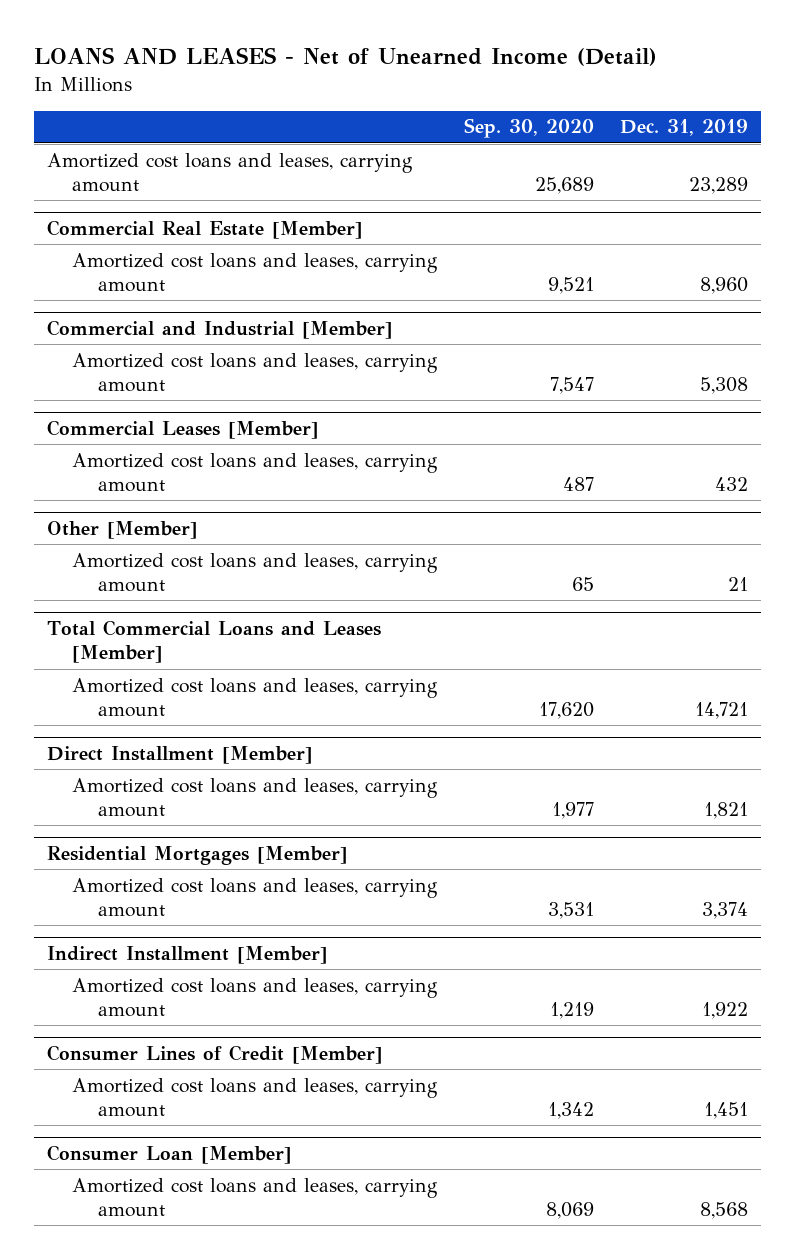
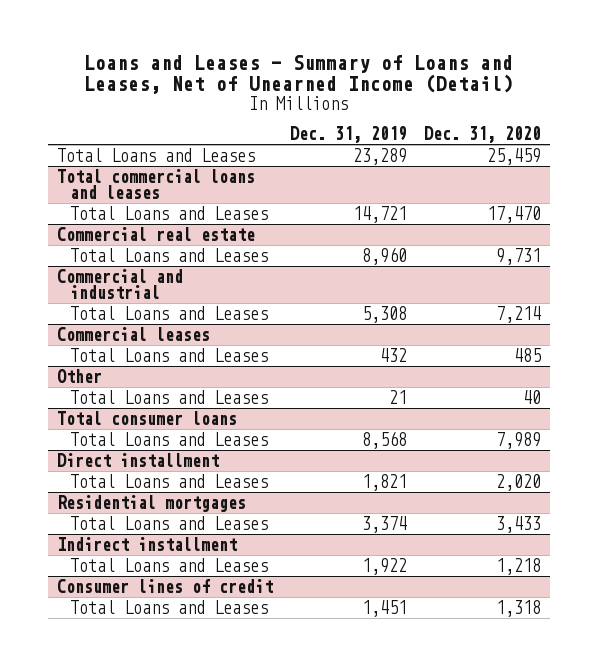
- LOANS AND LEASES - Net of Unearned Income (Detail)
+ Loans and Leases - Summary of Loans and Leases, Net of Unearned Income (Detail)
- | Sep. 30, 2020 | Dec. 31, 2019
+ | Dec. 31, 2019 | Dec. 31, 2020
- Amortized cost loans and leases, carrying amount | 25,689 | 23,289
- Commercial Real Estate [Member]
- Amortized cost loans and leases, carrying amount | 9,521 | 8,960
- Commercial and Industrial [Member]
- Amortized cost loans and leases, carrying amount | 7,547 | 5,308
- Commercial Leases [Member]
- Amortized cost loans and leases, carrying amount | 487 | 432
- Other [Member]
- Amortized cost loans and leases, carrying amount | 65 | 21
- Total Commercial Loans and Leases [Member]
- Amortized cost loans and leases, carrying amount | 17,620 | 14,721
- Direct Installment [Member]
- Amortized cost loans and leases, carrying amount | 1,977 | 1,821
- Residential Mortgages [Member]
- Amortized cost loans and leases, carrying amount | 3,531 | 3,374
- Indirect Installment [Member]
- Amortized cost loans and leases, carrying amount | 1,219 | 1,922
- Consumer Lines of Credit [Member]
- Amortized cost loans and leases, carrying amount | 1,342 | 1,451
- Consumer Loan [Member]
- Amortized cost loans and leases, carrying amount | 8,069 | 8,568
+ Total Loans and Leases | 23,289 | 25,459
+ Total commercial loans and leases
+ Total Loans and Leases | 14,721 | 17,470
+ Commercial real estate
+ Total Loans and Leases | 8,960 | 9,731
+ Commercial and industrial
+ Total Loans and Leases | 5,308 | 7,214
+ Commercial leases
+ Total Loans and Leases | 432 | 485
+ Other
+ Total Loans and Leases | 21 | 40
+ Total consumer loans
+ Total Loans and Leases | 8,568 | 7,989
+ Direct installment
+ Total Loans and Leases | 1,821 | 2,020
+ Residential mortgages
+ Total Loans and Leases | 3,374 | 3,433
+ Indirect installment
+ Total Loans and Leases | 1,922 | 1,218
+ Consumer lines of credit
+ Total Loans and Leases | 1,451 | 1,318

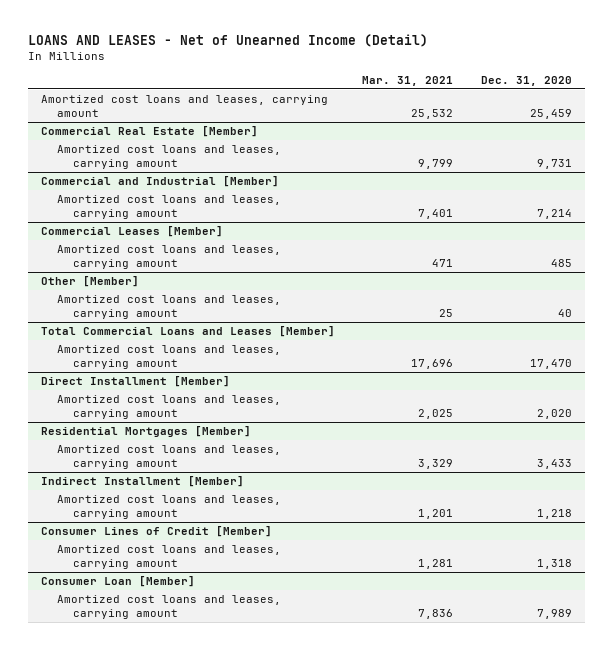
- Loans and Leases - Summary of Loans and Leases, Net of Unearned Income (Detail)
+ LOANS AND LEASES - Net of Unearned Income (Detail)
- | Dec. 31, 2019 | Dec. 31, 2020
+ | Mar. 31, 2021 | Dec. 31, 2020
- Total Loans and Leases | 23,289 | 25,459
- Total commercial loans and leases
- Total Loans and Leases | 14,721 | 17,470
- Commercial real estate
- Total Loans and Leases | 8,960 | 9,731
- Commercial and industrial
- Total Loans and Leases | 5,308 | 7,214
- Commercial leases
- Total Loans and Leases | 432 | 485
- Other
- Total Loans and Leases | 21 | 40
- Total consumer loans
- Total Loans and Leases | 8,568 | 7,989
- Direct installment
- Total Loans and Leases | 1,821 | 2,020
- Residential mortgages
- Total Loans and Leases | 3,374 | 3,433
- Indirect installment
- Total Loans and Leases | 1,922 | 1,218
- Consumer lines of credit
- Total Loans and Leases | 1,451 | 1,318
+ Amortized cost loans and leases, carrying amount | 25,532 | 25,459
+ Commercial Real Estate [Member]
+ Amortized cost loans and leases, carrying amount | 9,799 | 9,731
+ Commercial and Industrial [Member]
+ Amortized cost loans and leases, carrying amount | 7,401 | 7,214
+ Commercial Leases [Member]
+ Amortized cost loans and leases, carrying amount | 471 | 485
+ Other [Member]
+ Amortized cost loans and leases, carrying amount | 25 | 40
+ Total Commercial Loans and Leases [Member]
+ Amortized cost loans and leases, carrying amount | 17,696 | 17,470
+ Direct Installment [Member]
+ Amortized cost loans and leases, carrying amount | 2,025 | 2,020
+ Residential Mortgages [Member]
+ Amortized cost loans and leases, carrying amount | 3,329 | 3,433
+ Indirect Installment [Member]
+ Amortized cost loans and leases, carrying amount | 1,201 | 1,218
+ Consumer Lines of Credit [Member]
+ Amortized cost loans and leases, carrying amount | 1,281 | 1,318
+ Consumer Loan [Member]
+ Amortized cost loans and leases, carrying amount | 7,836 | 7,989

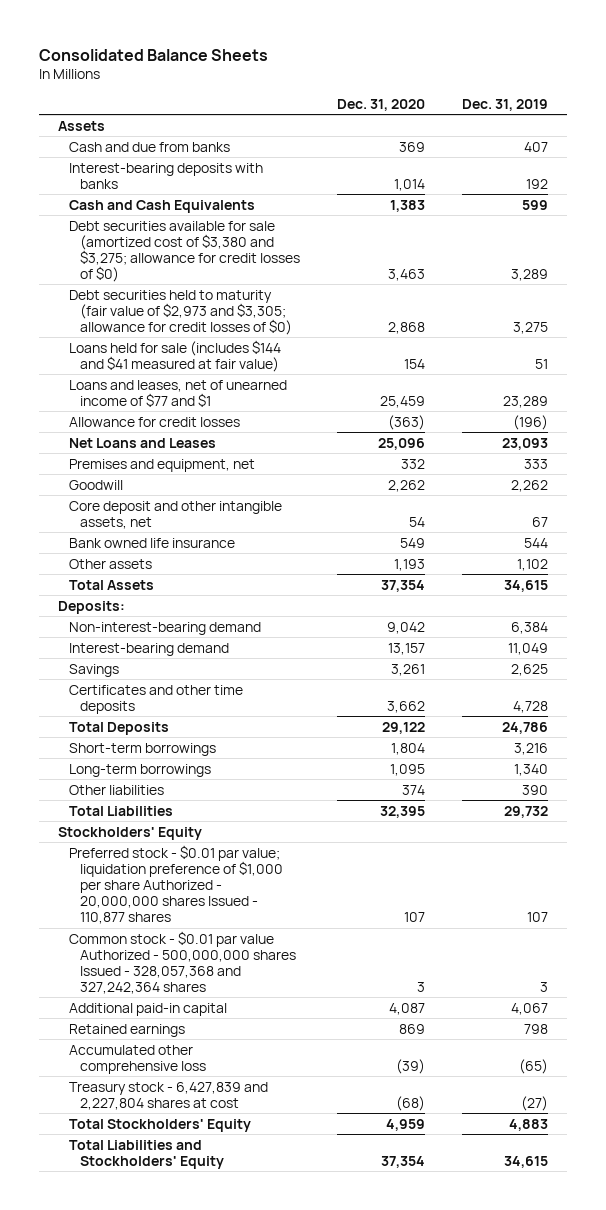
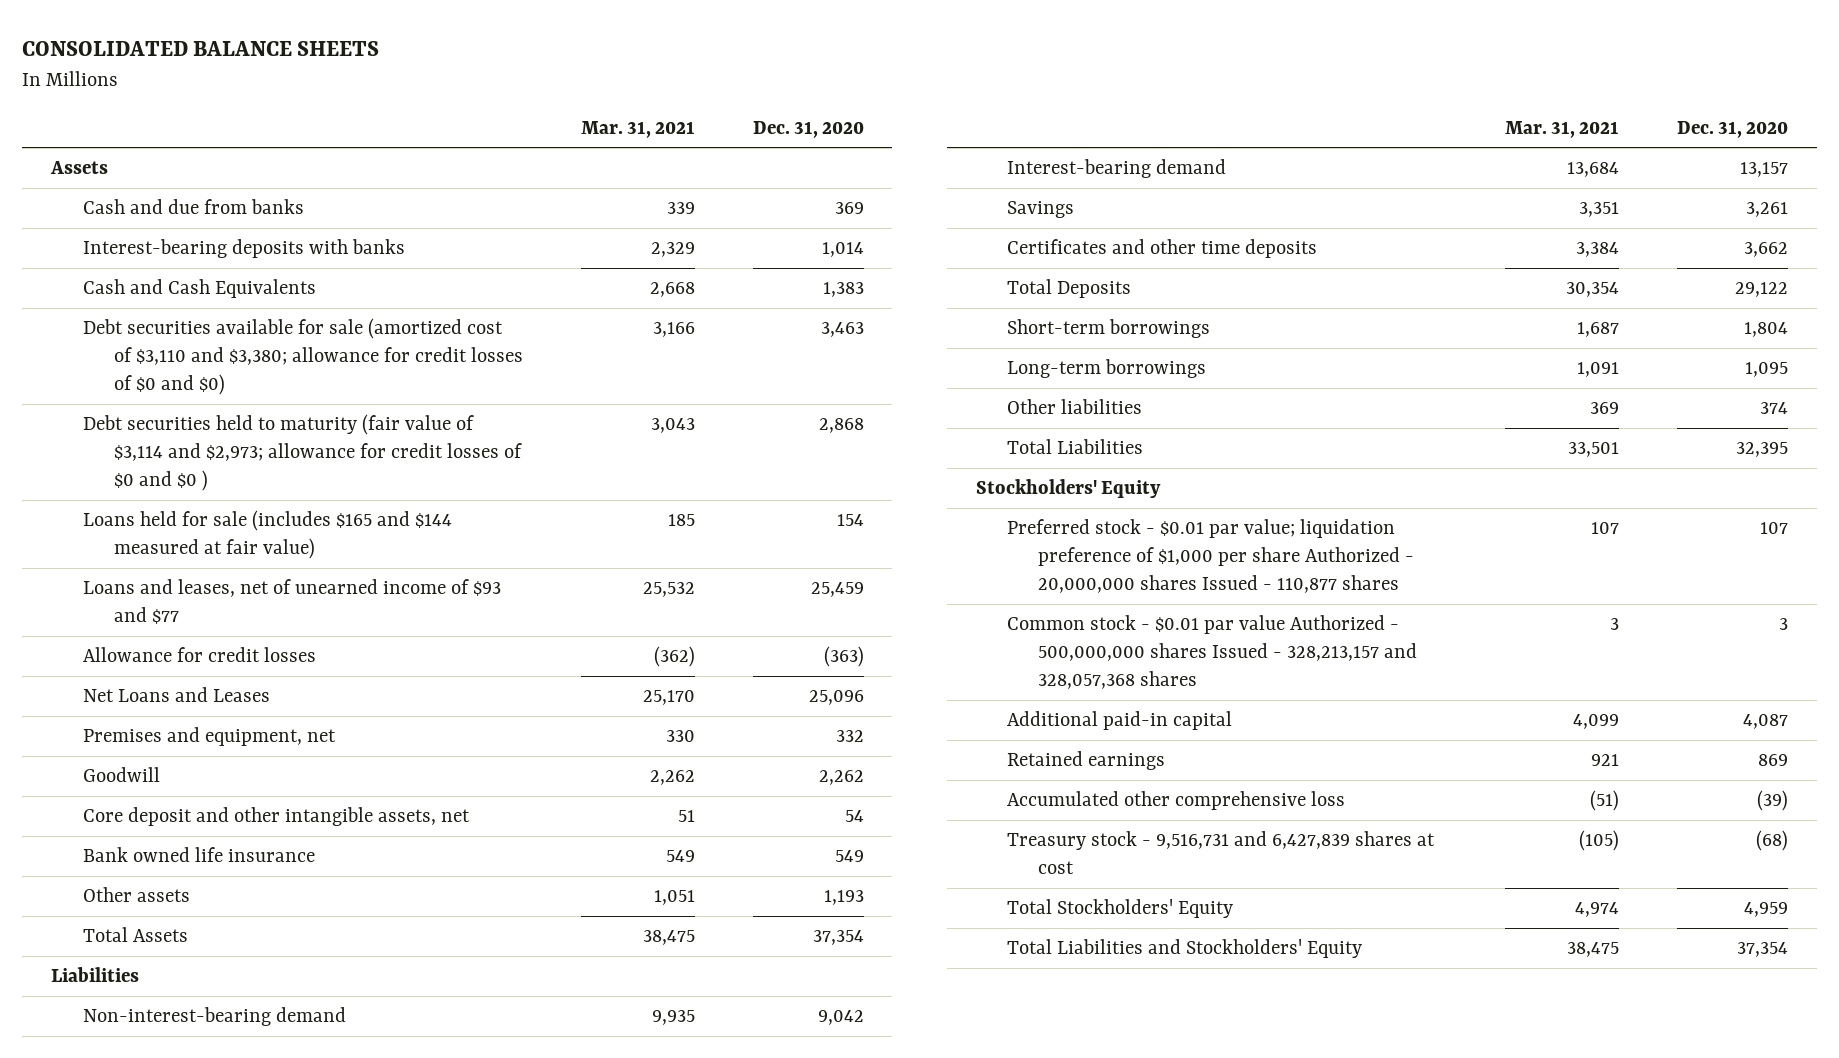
- Consolidated Balance Sheets
+ CONSOLIDATED BALANCE SHEETS
- | Dec. 31, 2020 | Dec. 31, 2019
+ | Mar. 31, 2021 | Dec. 31, 2020
- Debt securities available for sale (amortized cost of $3,380 and $3,275; allowance for credit losses of $0) | 3,463 | 3,289
- Debt securities held to maturity (fair value of $2,973 and $3,305; allowance for credit losses of $0) | 2,868 | 3,275
- Loans held for sale (includes $144 and $41 measured at fair value) | 154 | 51
- Loans and leases, net of unearned income of $77 and $1 | 25,459 | 23,289
+ Debt securities available for sale (amortized cost of $3,110 and $3,380; allowance for credit losses of $0 and $0) | 3,166 | 3,463
+ Debt securities held to maturity (fair value of $3,114 and $2,973; allowance for credit losses of $0 and $0 ) | 3,043 | 2,868
+ Loans held for sale (includes $165 and $144 measured at fair value) | 185 | 154
+ Loans and leases, net of unearned income of $93 and $77 | 25,532 | 25,459
- Deposits:
+ Liabilities
- Common stock - $0.01 par value Authorized - 500,000,000 shares Issued - 328,057,368 and 327,242,364 shares | 3 | 3
+ Common stock - $0.01 par value Authorized - 500,000,000 shares Issued - 328,213,157 and 328,057,368 shares | 3 | 3
- Treasury stock - 6,427,839 and 2,227,804 shares at cost | (68) | (27)
+ Treasury stock - 9,516,731 and 6,427,839 shares at cost | (105) | (68)

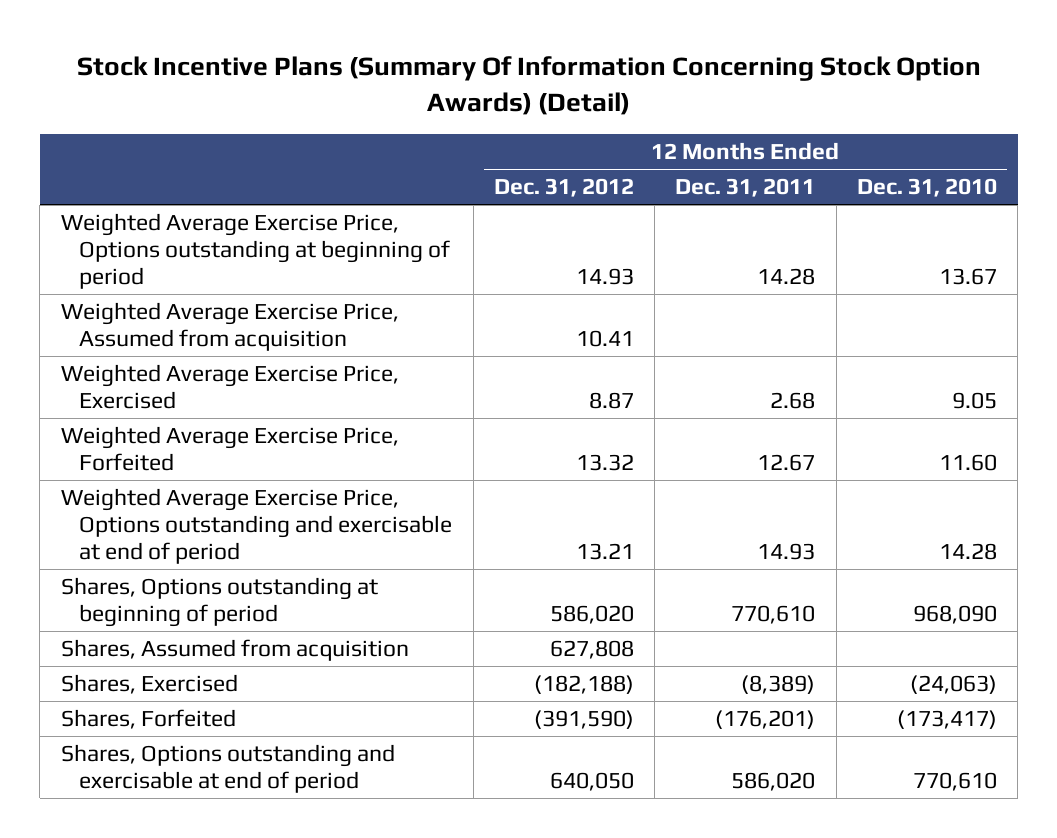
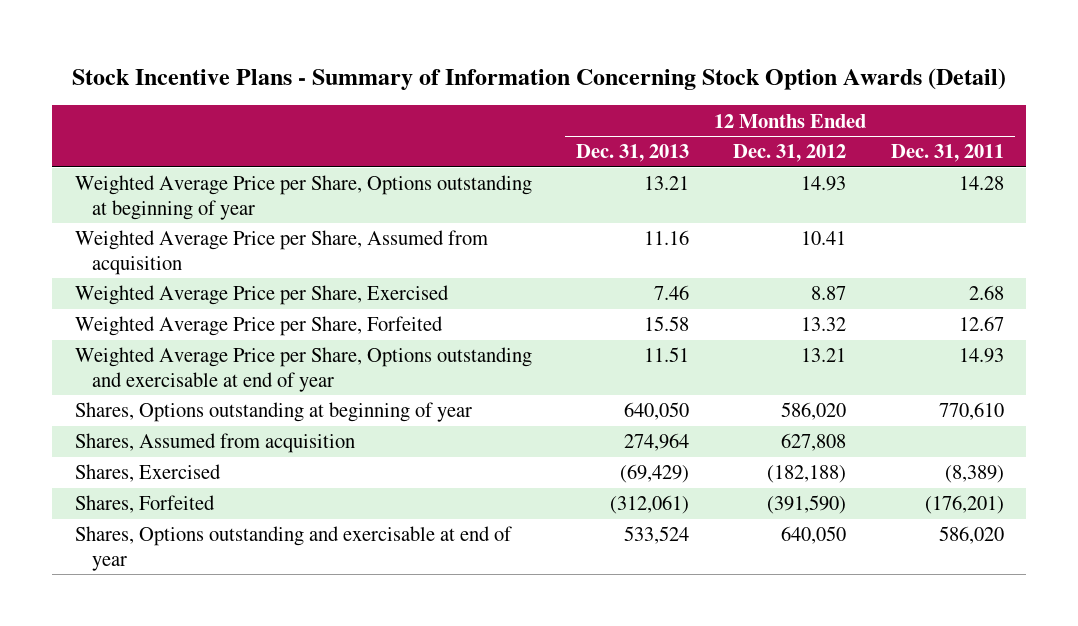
- Stock Incentive Plans (Summary Of Information Concerning Stock Option Awards) (Detail)
+ Stock Incentive Plans - Summary of Information Concerning Stock Option Awards (Detail)
- | 12 Months Ended Dec. 31, 2012 | 12 Months Ended Dec. 31, 2011 | 12 Months Ended Dec. 31, 2010
+ | 12 Months Ended Dec. 31, 2013 | 12 Months Ended Dec. 31, 2012 | 12 Months Ended Dec. 31, 2011
- Weighted Average Exercise Price, Options outstanding at beginning of period | 14.93 | 14.28 | 13.67
- Weighted Average Exercise Price, Assumed from acquisition | 10.41 | |
- Weighted Average Exercise Price, Exercised | 8.87 | 2.68 | 9.05
- Weighted Average Exercise Price, Forfeited | 13.32 | 12.67 | 11.60
- Weighted Average Exercise Price, Options outstanding and exercisable at end of period | 13.21 | 14.93 | 14.28
- Shares, Options outstanding at beginning of period | 586,020 | 770,610 | 968,090
+ Weighted Average Price per Share, Options outstanding at beginning of year | 13.21 | 14.93 | 14.28
+ Weighted Average Price per Share, Assumed from acquisition | 11.16 | 10.41 |
+ Weighted Average Price per Share, Exercised | 7.46 | 8.87 | 2.68
+ Weighted Average Price per Share, Forfeited | 15.58 | 13.32 | 12.67
+ Weighted Average Price per Share, Options outstanding and exercisable at end of year | 11.51 | 13.21 | 14.93
+ Shares, Options outstanding at beginning of year | 640,050 | 586,020 | 770,610
- Shares, Options outstanding and exercisable at end of period | 640,050 | 586,020 | 770,610
+ Shares, Options outstanding and exercisable at end of year | 533,524 | 640,050 | 586,020

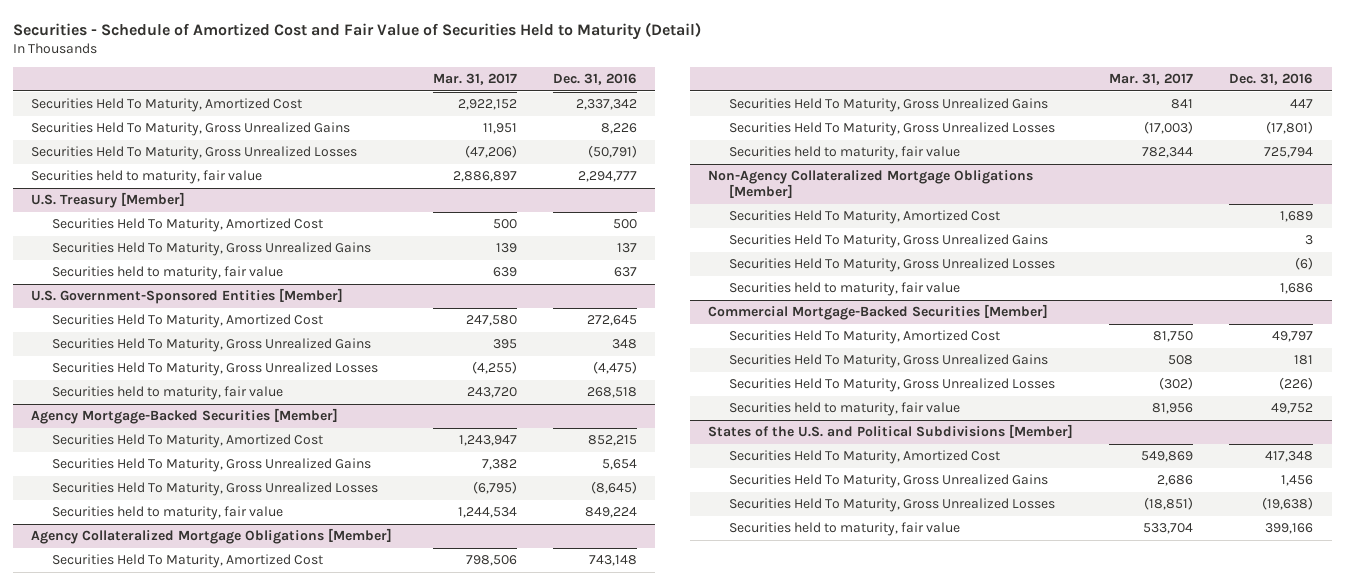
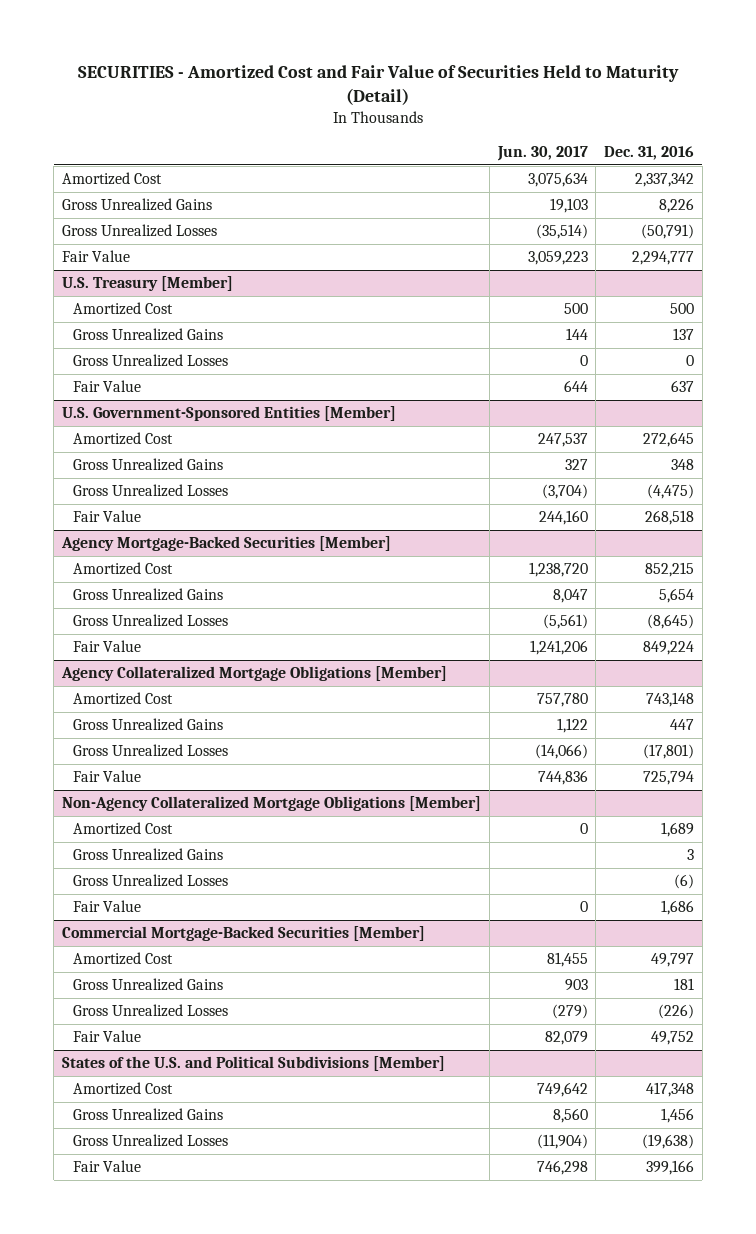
- Securities - Schedule of Amortized Cost and Fair Value of Securities Held to Maturity (Detail)
+ SECURITIES - Amortized Cost and Fair Value of Securities Held to Maturity (Detail)
- | Mar. 31, 2017 | Dec. 31, 2016
+ | Jun. 30, 2017 | Dec. 31, 2016
- Securities Held To Maturity, Amortized Cost | 2,922,152 | 2,337,342
- Securities Held To Maturity, Gross Unrealized Gains | 11,951 | 8,226
- Securities Held To Maturity, Gross Unrealized Losses | (47,206) | (50,791)
- Securities held to maturity, fair value | 2,886,897 | 2,294,777
+ Amortized Cost | 3,075,634 | 2,337,342
+ Gross Unrealized Gains | 19,103 | 8,226
+ Gross Unrealized Losses | (35,514) | (50,791)
+ Fair Value | 3,059,223 | 2,294,777
@ U.S. Treasury [Member]
- Securities Held To Maturity, Amortized Cost | 500 | 500
- Securities Held To Maturity, Gross Unrealized Gains | 139 | 137
- Securities held to maturity, fair value | 639 | 637
+ Amortized Cost | 500 | 500
+ Gross Unrealized Gains | 144 | 137
+ Gross Unrealized Losses | 0 | 0
+ Fair Value | 644 | 637
@ U.S. Government-Sponsored Entities [Member]
- Securities Held To Maturity, Amortized Cost | 247,580 | 272,645
- Securities Held To Maturity, Gross Unrealized Gains | 395 | 348
- Securities Held To Maturity, Gross Unrealized Losses | (4,255) | (4,475)
- Securities held to maturity, fair value | 243,720 | 268,518
+ Amortized Cost | 247,537 | 272,645
+ Gross Unrealized Gains | 327 | 348
+ Gross Unrealized Losses | (3,704) | (4,475)
+ Fair Value | 244,160 | 268,518
@ Agency Mortgage-Backed Securities [Member]
- Securities Held To Maturity, Amortized Cost | 1,243,947 | 852,215
- Securities Held To Maturity, Gross Unrealized Gains | 7,382 | 5,654
- Securities Held To Maturity, Gross Unrealized Losses | (6,795) | (8,645)
- Securities held to maturity, fair value | 1,244,534 | 849,224
+ Amortized Cost | 1,238,720 | 852,215
+ Gross Unrealized Gains | 8,047 | 5,654
+ Gross Unrealized Losses | (5,561) | (8,645)
+ Fair Value | 1,241,206 | 849,224
@ Agency Collateralized Mortgage Obligations [Member]
- Securities Held To Maturity, Amortized Cost | 798,506 | 743,148
- Securities Held To Maturity, Gross Unrealized Gains | 841 | 447
- Securities Held To Maturity, Gross Unrealized Losses | (17,003) | (17,801)
- Securities held to maturity, fair value | 782,344 | 725,794
+ Amortized Cost | 757,780 | 743,148
+ Gross Unrealized Gains | 1,122 | 447
+ Gross Unrealized Losses | (14,066) | (17,801)
+ Fair Value | 744,836 | 725,794
@ Non-Agency Collateralized Mortgage Obligations [Member]
- Securities Held To Maturity, Amortized Cost | | 1,689
- Securities Held To Maturity, Gross Unrealized Gains | | 3
- Securities Held To Maturity, Gross Unrealized Losses | | (6)
- Securities held to maturity, fair value | | 1,686
+ Amortized Cost | 0 | 1,689
+ Gross Unrealized Gains | | 3
+ Gross Unrealized Losses | | (6)
+ Fair Value | 0 | 1,686
@ Commercial Mortgage-Backed Securities [Member]
- Securities Held To Maturity, Amortized Cost | 81,750 | 49,797
- Securities Held To Maturity, Gross Unrealized Gains | 508 | 181
- Securities Held To Maturity, Gross Unrealized Losses | (302) | (226)
- Securities held to maturity, fair value | 81,956 | 49,752
+ Amortized Cost | 81,455 | 49,797
+ Gross Unrealized Gains | 903 | 181
+ Gross Unrealized Losses | (279) | (226)
+ Fair Value | 82,079 | 49,752
@ States of the U.S. and Political Subdivisions [Member]
- Securities Held To Maturity, Amortized Cost | 549,869 | 417,348
- Securities Held To Maturity, Gross Unrealized Gains | 2,686 | 1,456
- Securities Held To Maturity, Gross Unrealized Losses | (18,851) | (19,638)
- Securities held to maturity, fair value | 533,704 | 399,166
+ Amortized Cost | 749,642 | 417,348
+ Gross Unrealized Gains | 8,560 | 1,456
+ Gross Unrealized Losses | (11,904) | (19,638)
+ Fair Value | 746,298 | 399,166

